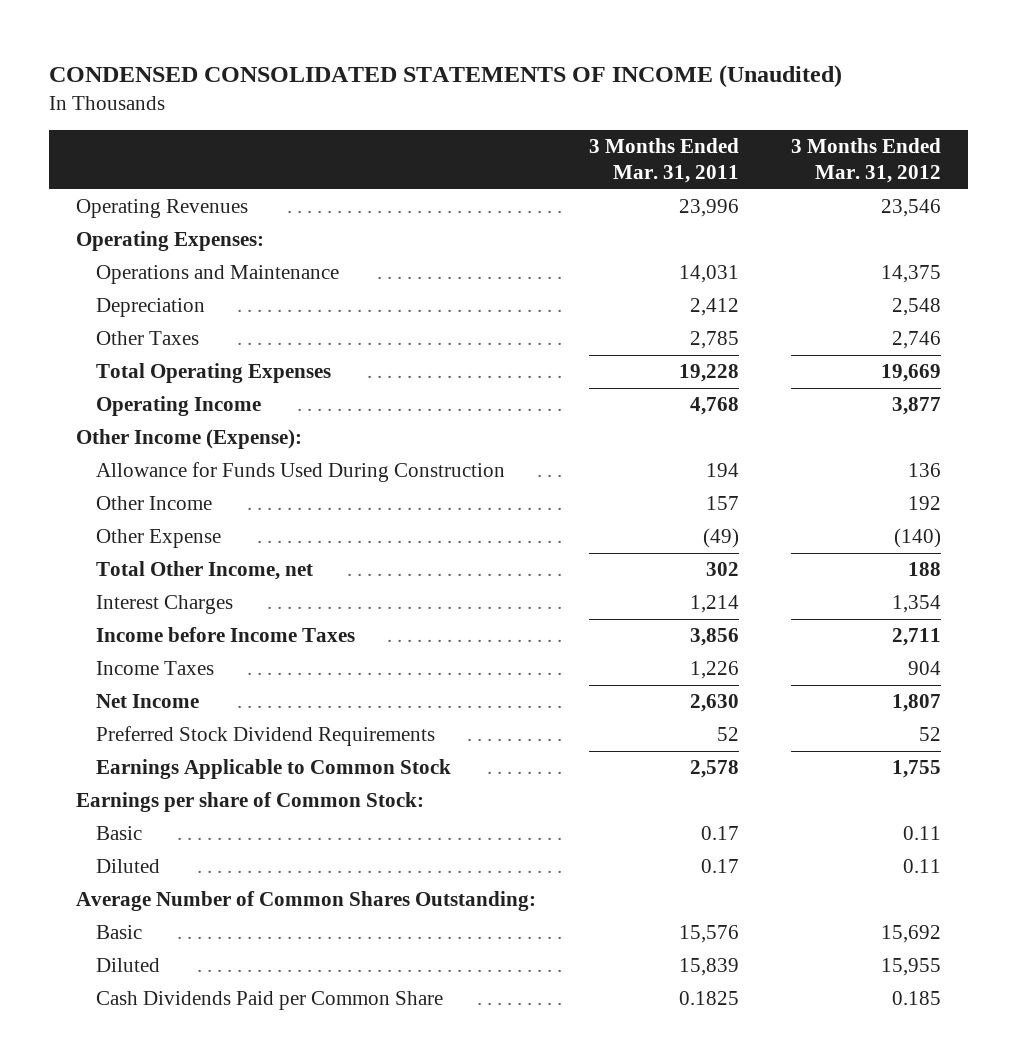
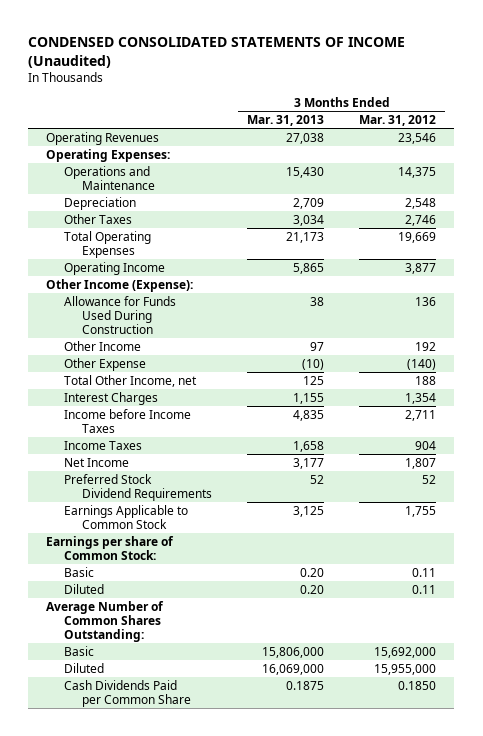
- | 3 Months Ended Mar. 31, 2011 | 3 Months Ended Mar. 31, 2012
+ | 3 Months Ended Mar. 31, 2013 | 3 Months Ended Mar. 31, 2012
- Basic | 15,576 | 15,692
- Diluted | 15,839 | 15,955
- Cash Dividends Paid per Common Share | 0.1825 | 0.185
+ Basic | 15,806,000 | 15,692,000
+ Diluted | 16,069,000 | 15,955,000
+ Cash Dividends Paid per Common Share | 0.1875 | 0.1850

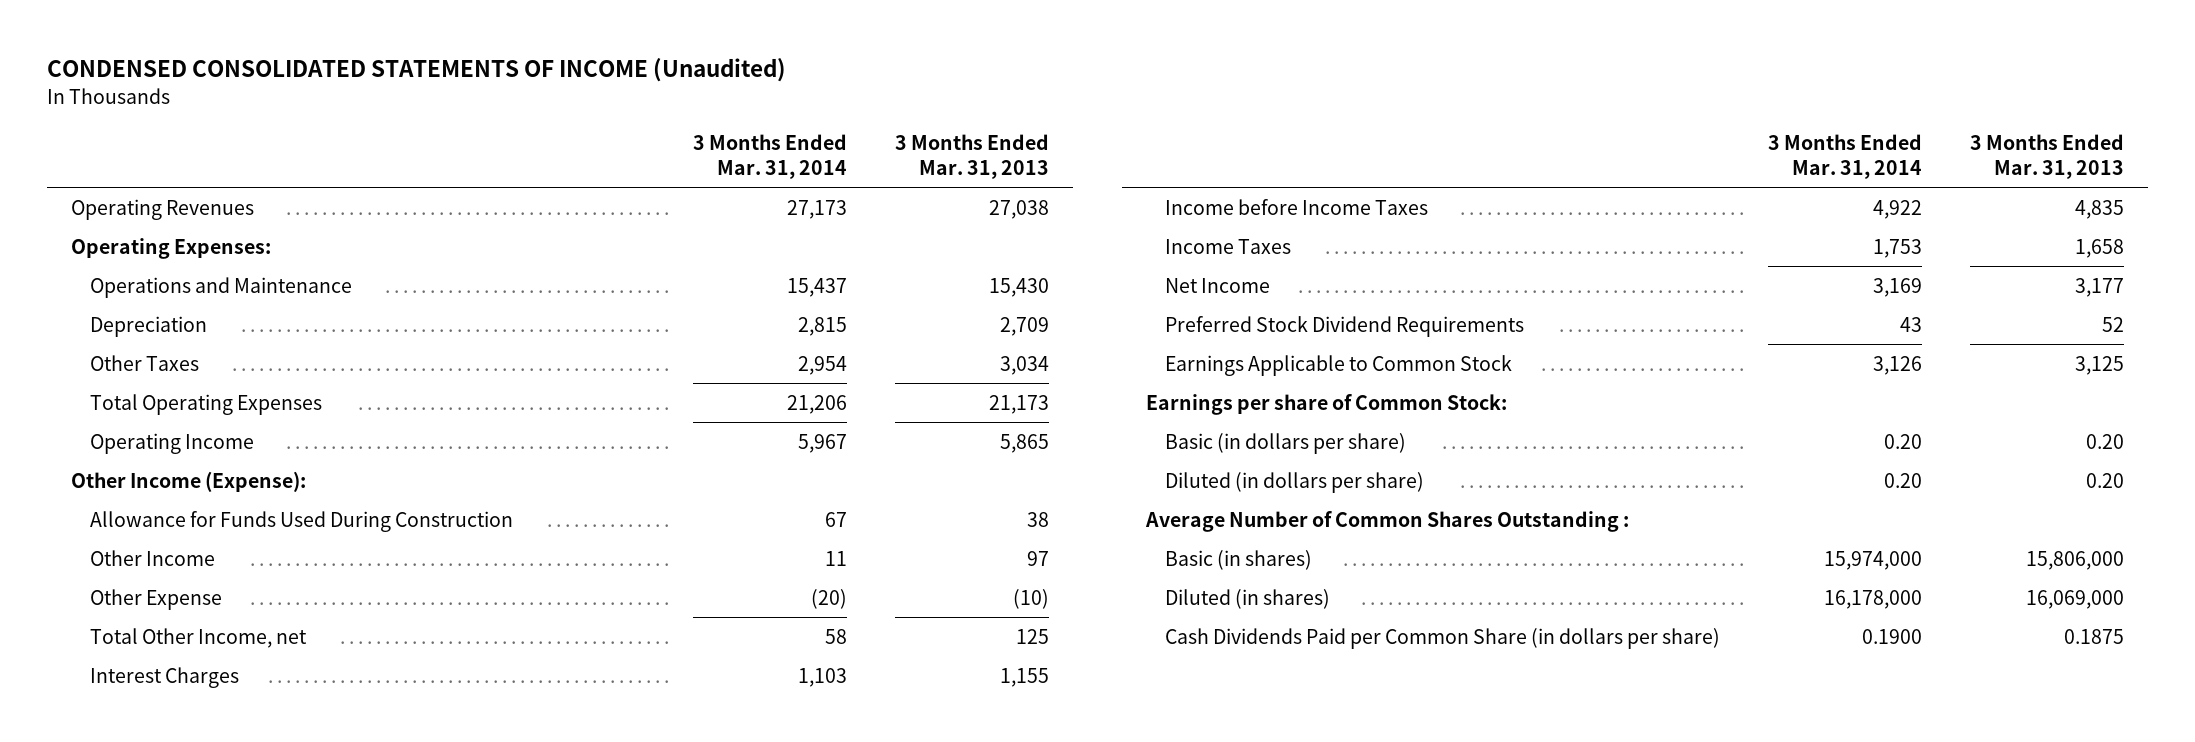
- | 3 Months Ended Mar. 31, 2013 | 3 Months Ended Mar. 31, 2012
+ | 3 Months Ended Mar. 31, 2014 | 3 Months Ended Mar. 31, 2013
- Basic | 0.20 | 0.11
- Diluted | 0.20 | 0.11
- Average Number of Common Shares Outstanding:
- Basic | 15,806,000 | 15,692,000
- Diluted | 16,069,000 | 15,955,000
- Cash Dividends Paid per Common Share | 0.1875 | 0.1850
+ Basic (in dollars per share) | 0.20 | 0.20
+ Diluted (in dollars per share) | 0.20 | 0.20
+ Average Number of Common Shares Outstanding :
+ Basic (in shares) | 15,974,000 | 15,806,000
+ Diluted (in shares) | 16,178,000 | 16,069,000
+ Cash Dividends Paid per Common Share (in dollars per share) | 0.1900 | 0.1875

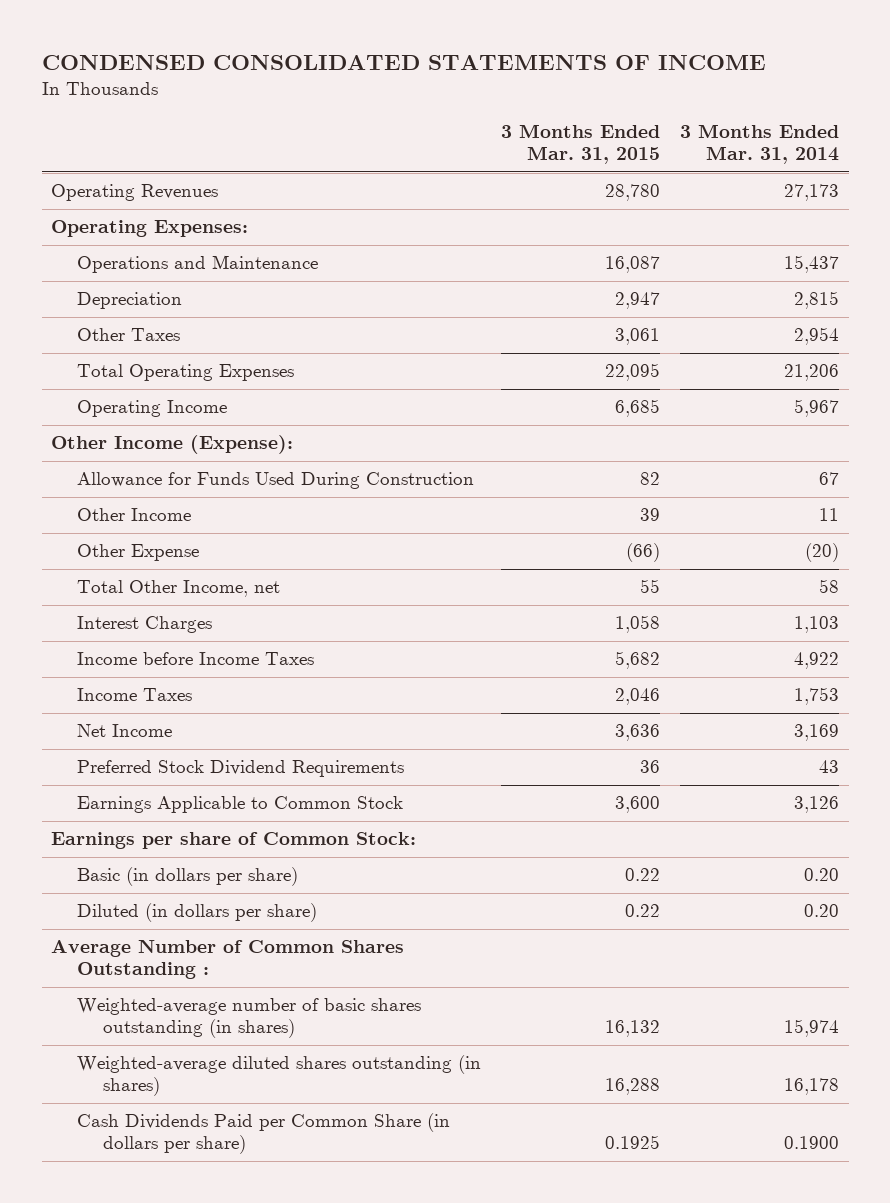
- CONDENSED CONSOLIDATED STATEMENTS OF INCOME (Unaudited)
+ CONDENSED CONSOLIDATED STATEMENTS OF INCOME
- | 3 Months Ended Mar. 31, 2014 | 3 Months Ended Mar. 31, 2013
+ | 3 Months Ended Mar. 31, 2015 | 3 Months Ended Mar. 31, 2014
- Basic (in shares) | 15,974,000 | 15,806,000
- Diluted (in shares) | 16,178,000 | 16,069,000
+ Weighted-average number of basic shares outstanding (in shares) | 16,132 | 15,974
+ Weighted-average diluted shares outstanding (in shares) | 16,288 | 16,178

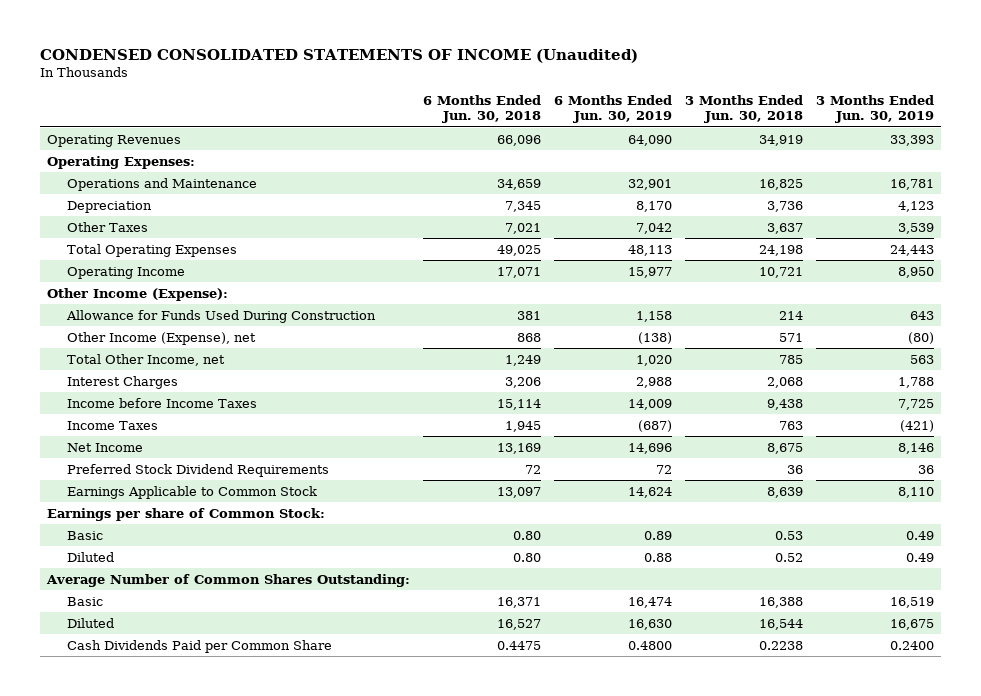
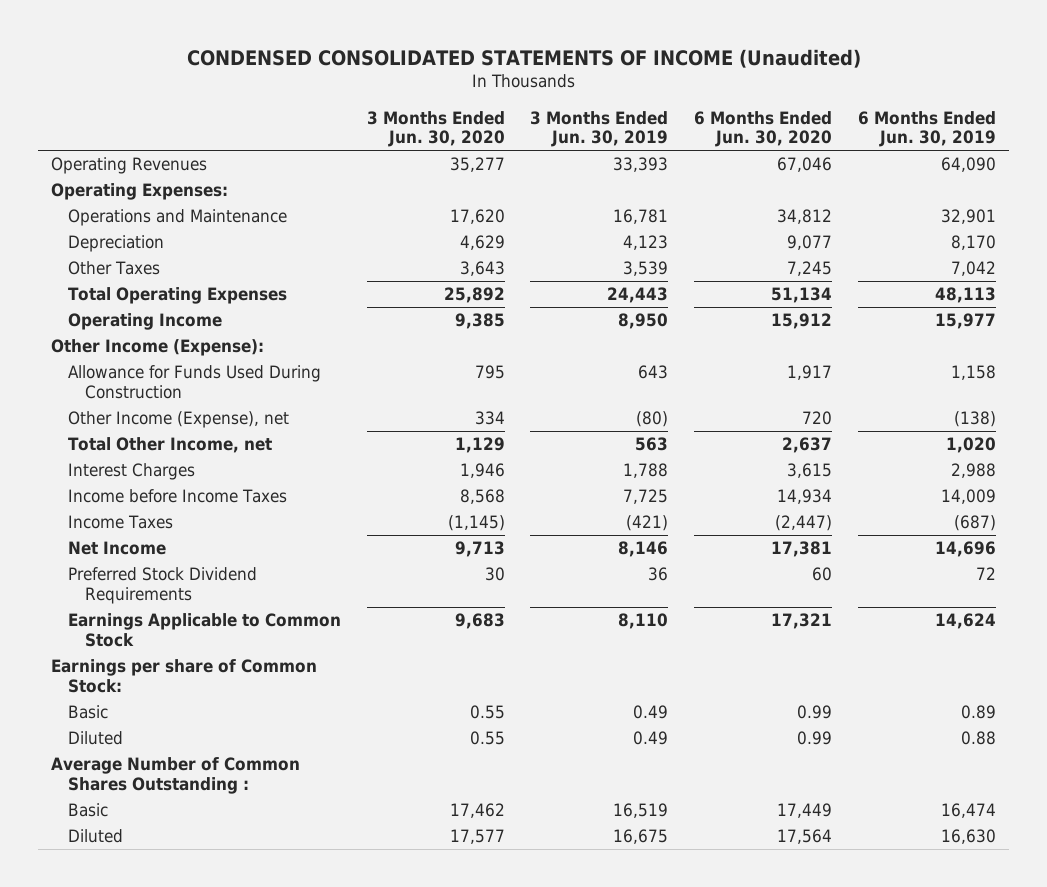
- | 6 Months Ended Jun. 30, 2018 | 6 Months Ended Jun. 30, 2019 | 3 Months Ended Jun. 30, 2018 | 3 Months Ended Jun. 30, 2019
+ | 3 Months Ended Jun. 30, 2020 | 3 Months Ended Jun. 30, 2019 | 6 Months Ended Jun. 30, 2020 | 6 Months Ended Jun. 30, 2019
- Average Number of Common Shares Outstanding:
+ Average Number of Common Shares Outstanding :
- Cash Dividends Paid per Common Share | 0.4475 | 0.4800 | 0.2238 | 0.2400

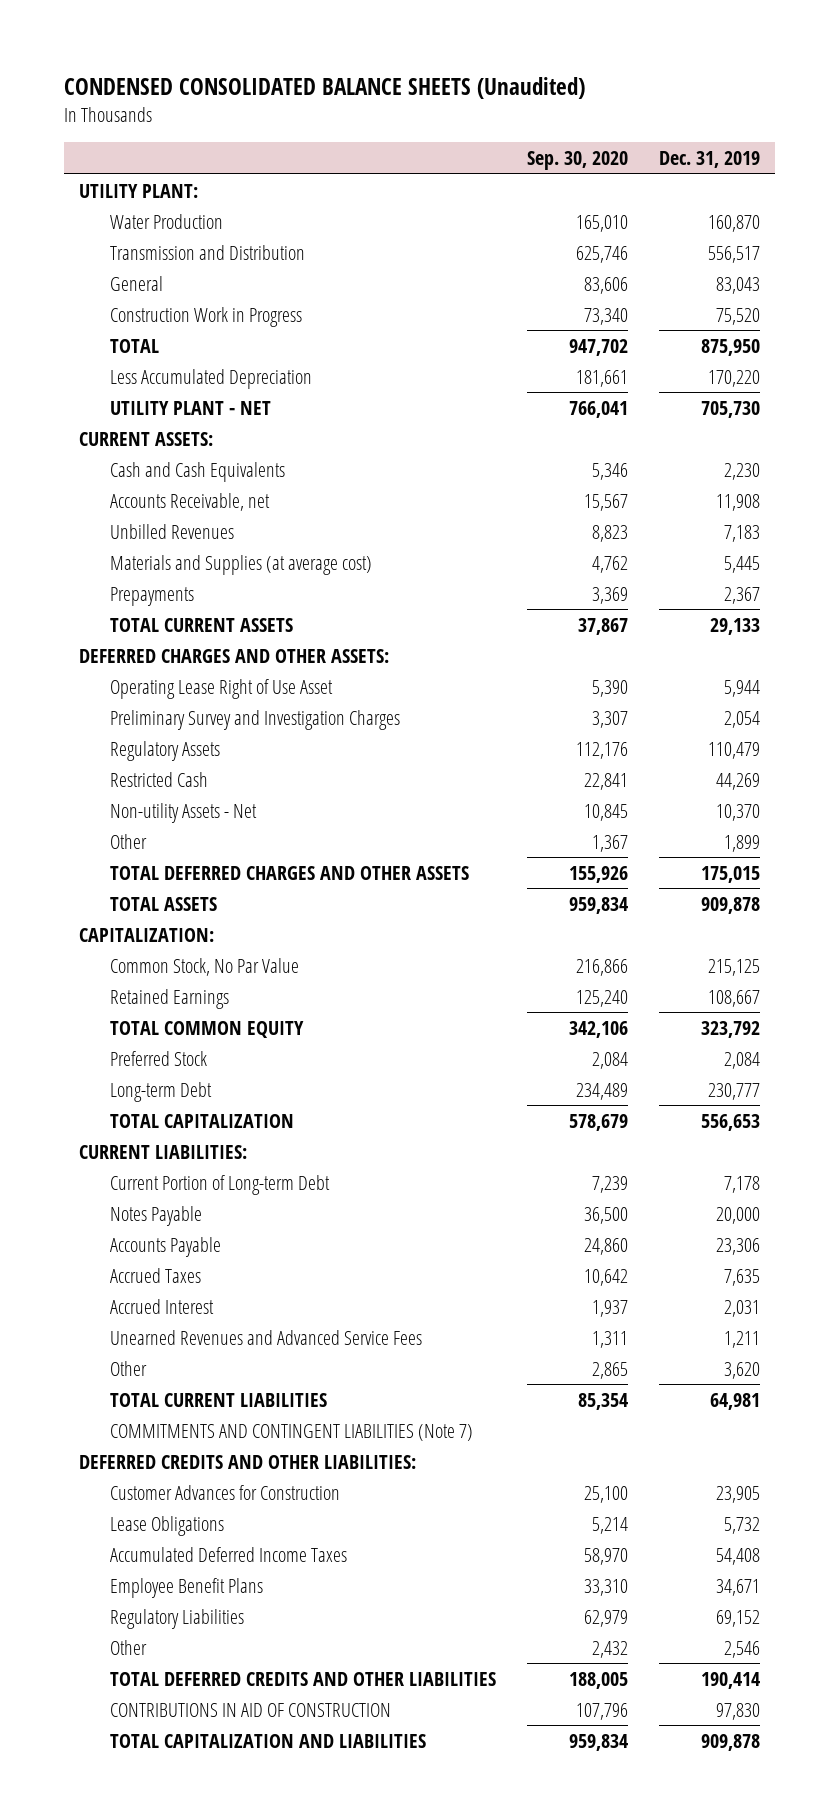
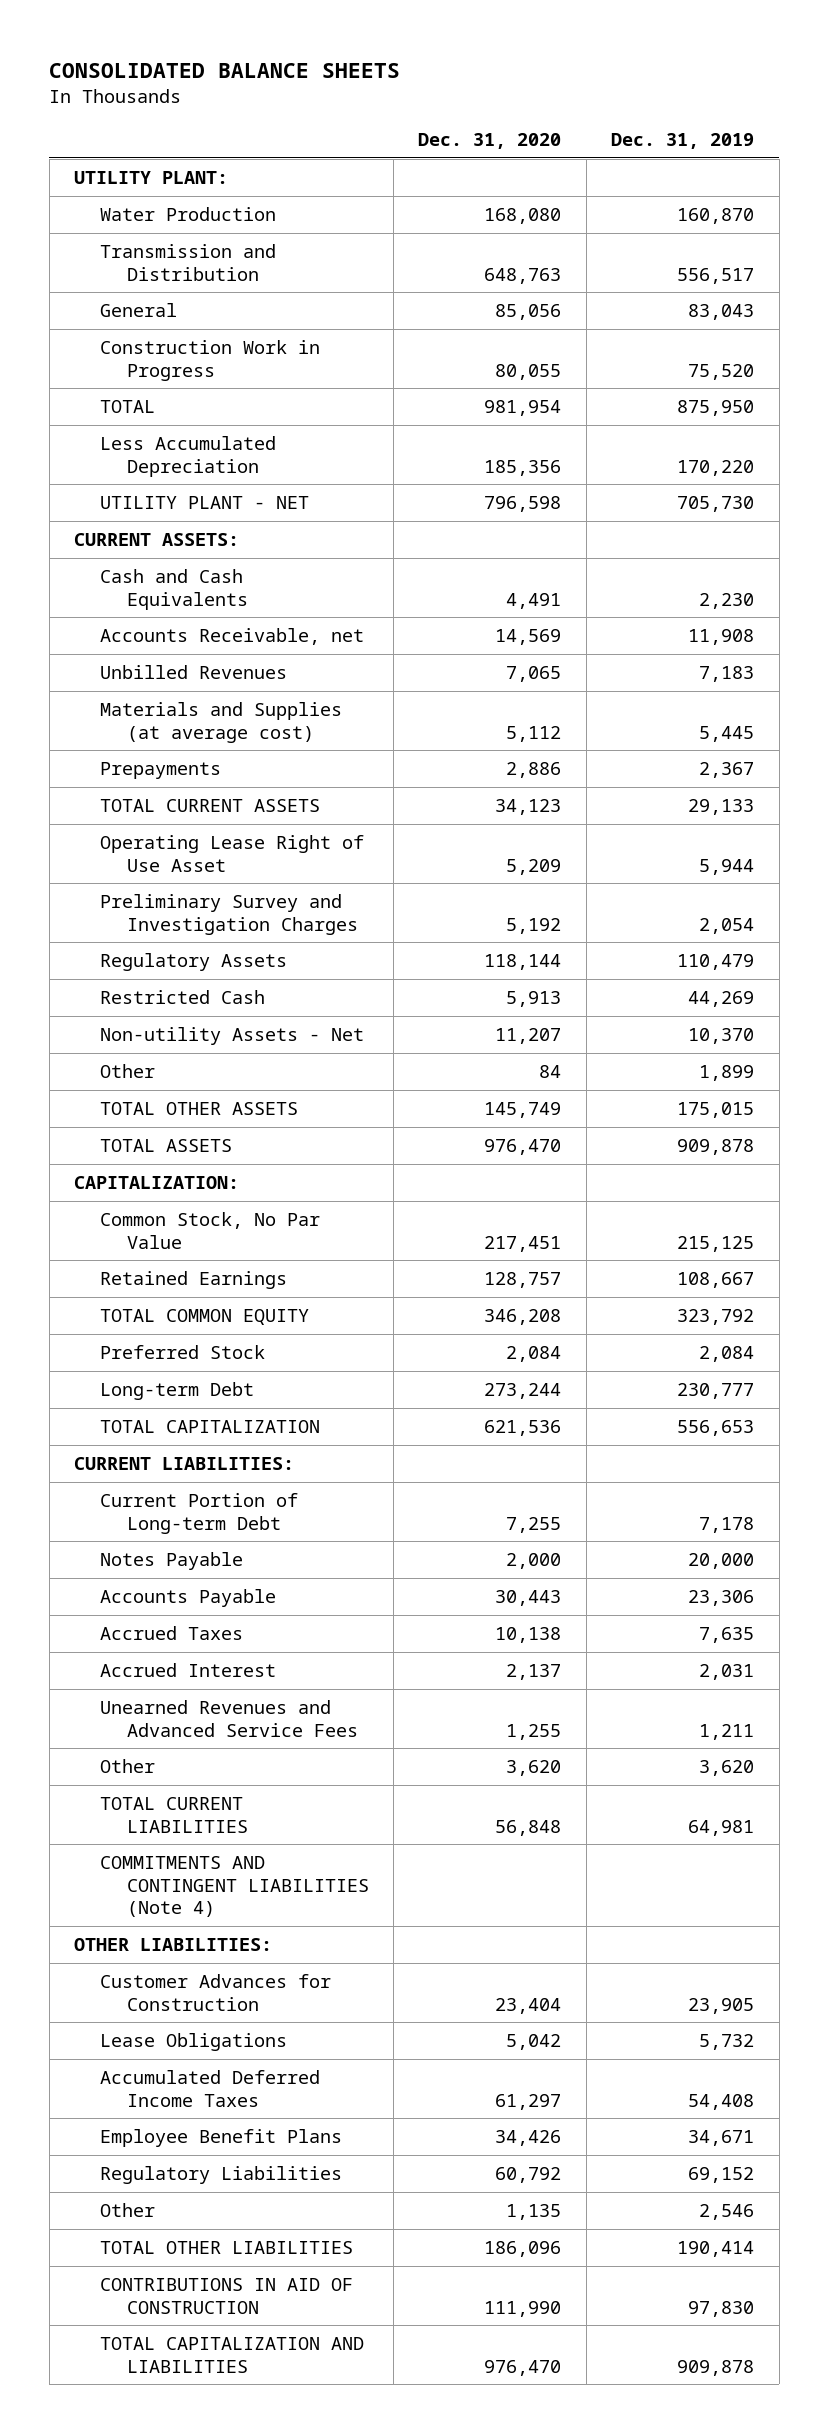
- CONDENSED CONSOLIDATED BALANCE SHEETS (Unaudited)
+ CONSOLIDATED BALANCE SHEETS
- | Sep. 30, 2020 | Dec. 31, 2019
+ | Dec. 31, 2020 | Dec. 31, 2019
- DEFERRED CHARGES AND OTHER ASSETS:
- TOTAL DEFERRED CHARGES AND OTHER ASSETS | 155,926 | 175,015
+ TOTAL OTHER ASSETS | 145,749 | 175,015
- COMMITMENTS AND CONTINGENT LIABILITIES (Note 7)
- DEFERRED CREDITS AND OTHER LIABILITIES:
+ COMMITMENTS AND CONTINGENT LIABILITIES (Note 4)
+ OTHER LIABILITIES:
- TOTAL DEFERRED CREDITS AND OTHER LIABILITIES | 188,005 | 190,414
+ TOTAL OTHER LIABILITIES | 186,096 | 190,414

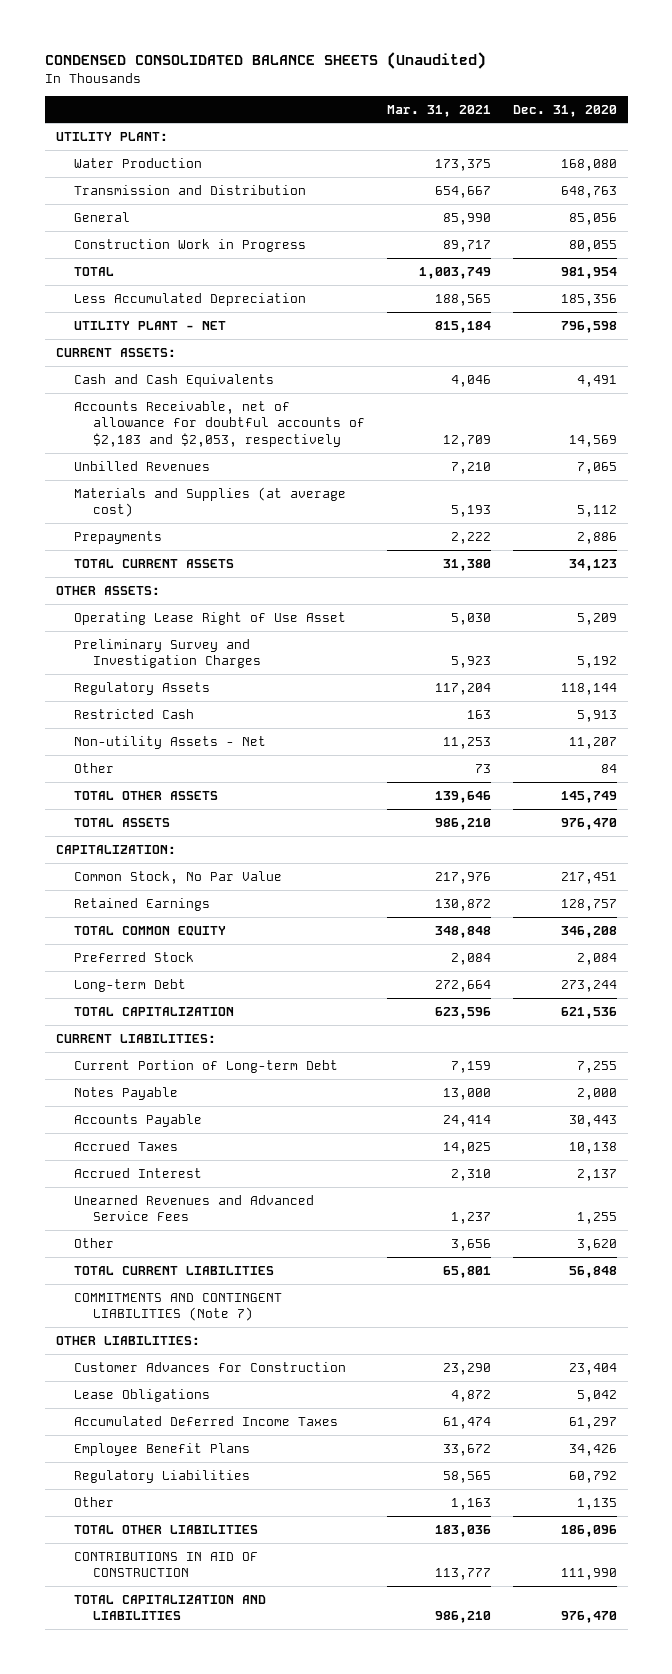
- CONSOLIDATED BALANCE SHEETS
+ CONDENSED CONSOLIDATED BALANCE SHEETS (Unaudited)
- | Dec. 31, 2020 | Dec. 31, 2019
+ | Mar. 31, 2021 | Dec. 31, 2020
- Accounts Receivable, net | 14,569 | 11,908
+ Accounts Receivable, net of allowance for doubtful accounts of $2,183 and $2,053, respectively | 12,709 | 14,569
+ OTHER ASSETS:
- COMMITMENTS AND CONTINGENT LIABILITIES (Note 4)
+ COMMITMENTS AND CONTINGENT LIABILITIES (Note 7)

